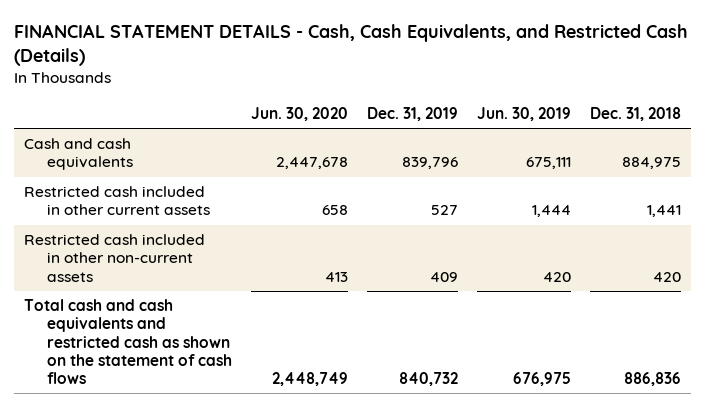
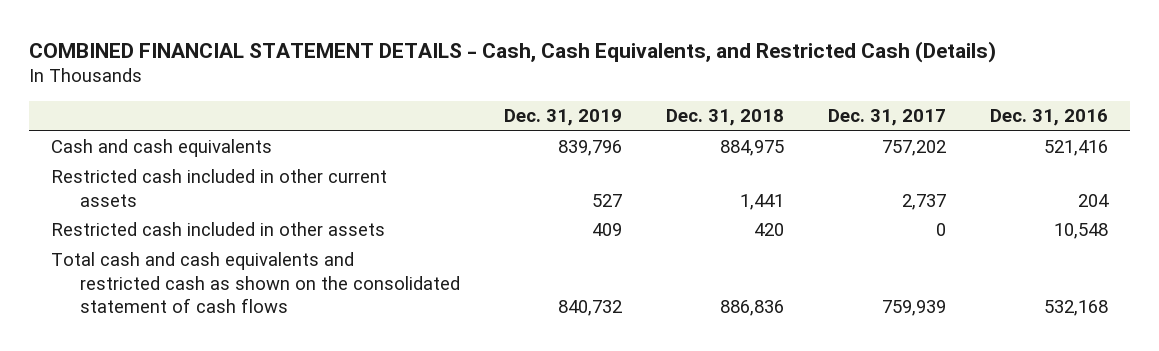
- FINANCIAL STATEMENT DETAILS - Cash, Cash Equivalents, and Restricted Cash (Details)
+ COMBINED FINANCIAL STATEMENT DETAILS - Cash, Cash Equivalents, and Restricted Cash (Details)
- | Jun. 30, 2020 | Dec. 31, 2019 | Jun. 30, 2019 | Dec. 31, 2018
+ | Dec. 31, 2019 | Dec. 31, 2018 | Dec. 31, 2017 | Dec. 31, 2016
- Restricted cash included in other non-current assets | 413 | 409 | 420 | 420
- Total cash and cash equivalents and restricted cash as shown on the statement of cash flows | 2,448,749 | 840,732 | 676,975 | 886,836
+ Restricted cash included in other assets | 409 | 420 | 0 | 10,548
+ Total cash and cash equivalents and restricted cash as shown on the consolidated statement of cash flows | 840,732 | 886,836 | 759,939 | 532,168

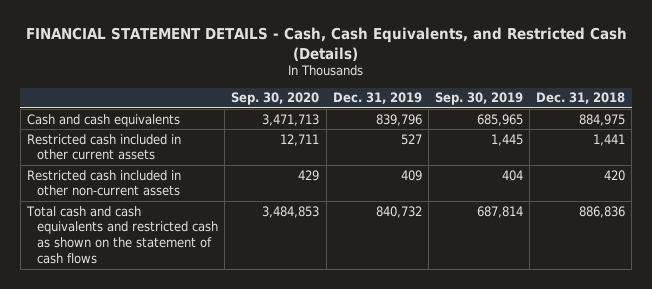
- COMBINED FINANCIAL STATEMENT DETAILS - Cash, Cash Equivalents, and Restricted Cash (Details)
+ FINANCIAL STATEMENT DETAILS - Cash, Cash Equivalents, and Restricted Cash (Details)
- | Dec. 31, 2019 | Dec. 31, 2018 | Dec. 31, 2017 | Dec. 31, 2016
+ | Sep. 30, 2020 | Dec. 31, 2019 | Sep. 30, 2019 | Dec. 31, 2018
- Restricted cash included in other assets | 409 | 420 | 0 | 10,548
- Total cash and cash equivalents and restricted cash as shown on the consolidated statement of cash flows | 840,732 | 886,836 | 759,939 | 532,168
+ Restricted cash included in other non-current assets | 429 | 409 | 404 | 420
+ Total cash and cash equivalents and restricted cash as shown on the statement of cash flows | 3,484,853 | 840,732 | 687,814 | 886,836

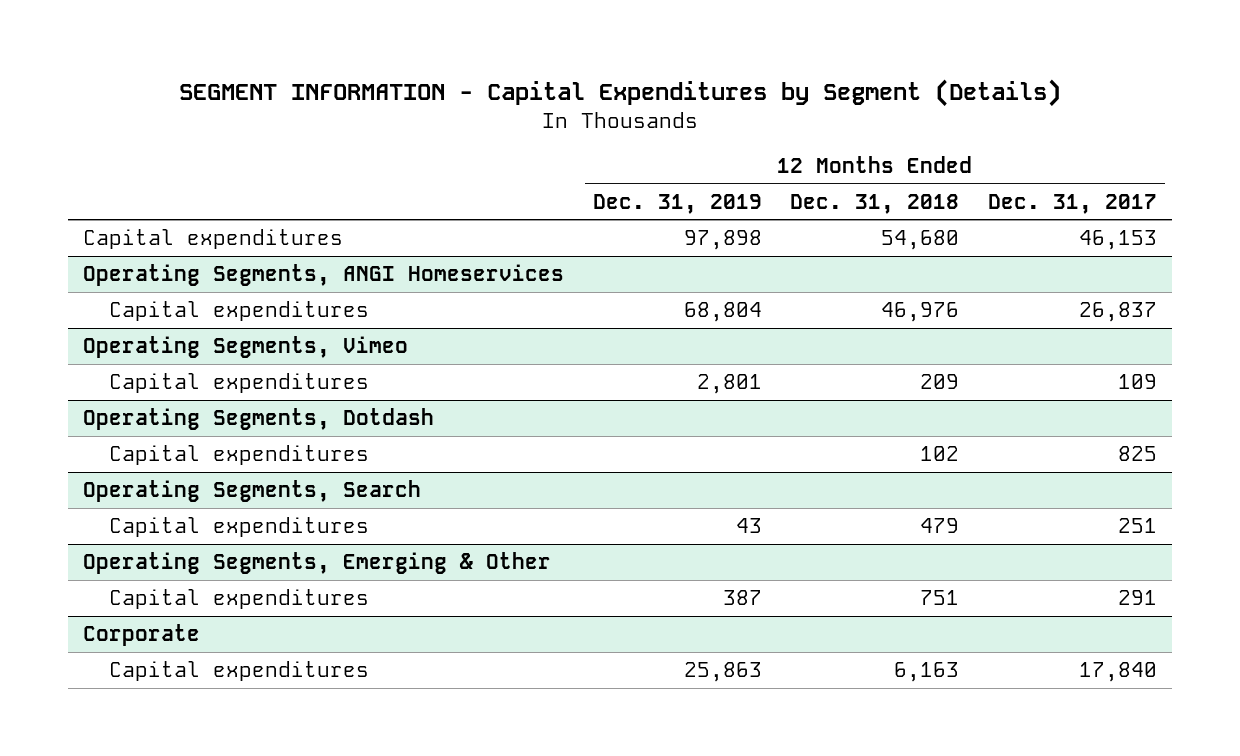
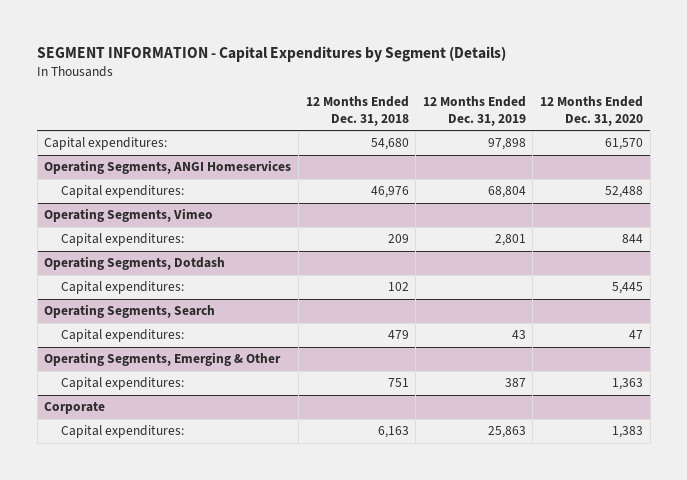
- | 12 Months Ended Dec. 31, 2019 | 12 Months Ended Dec. 31, 2018 | 12 Months Ended Dec. 31, 2017
+ | 12 Months Ended Dec. 31, 2018 | 12 Months Ended Dec. 31, 2019 | 12 Months Ended Dec. 31, 2020
- Capital expenditures | 97,898 | 54,680 | 46,153
+ Capital expenditures: | 54,680 | 97,898 | 61,570
@ Operating Segments, ANGI Homeservices
- Capital expenditures | 68,804 | 46,976 | 26,837
+ Capital expenditures: | 46,976 | 68,804 | 52,488
@ Operating Segments, Vimeo
- Capital expenditures | 2,801 | 209 | 109
+ Capital expenditures: | 209 | 2,801 | 844
@ Operating Segments, Dotdash
- Capital expenditures | | 102 | 825
+ Capital expenditures: | 102 | | 5,445
@ Operating Segments, Search
- Capital expenditures | 43 | 479 | 251
+ Capital expenditures: | 479 | 43 | 47
@ Operating Segments, Emerging & Other
- Capital expenditures | 387 | 751 | 291
+ Capital expenditures: | 751 | 387 | 1,363
@ Corporate
- Capital expenditures | 25,863 | 6,163 | 17,840
+ Capital expenditures: | 6,163 | 25,863 | 1,383

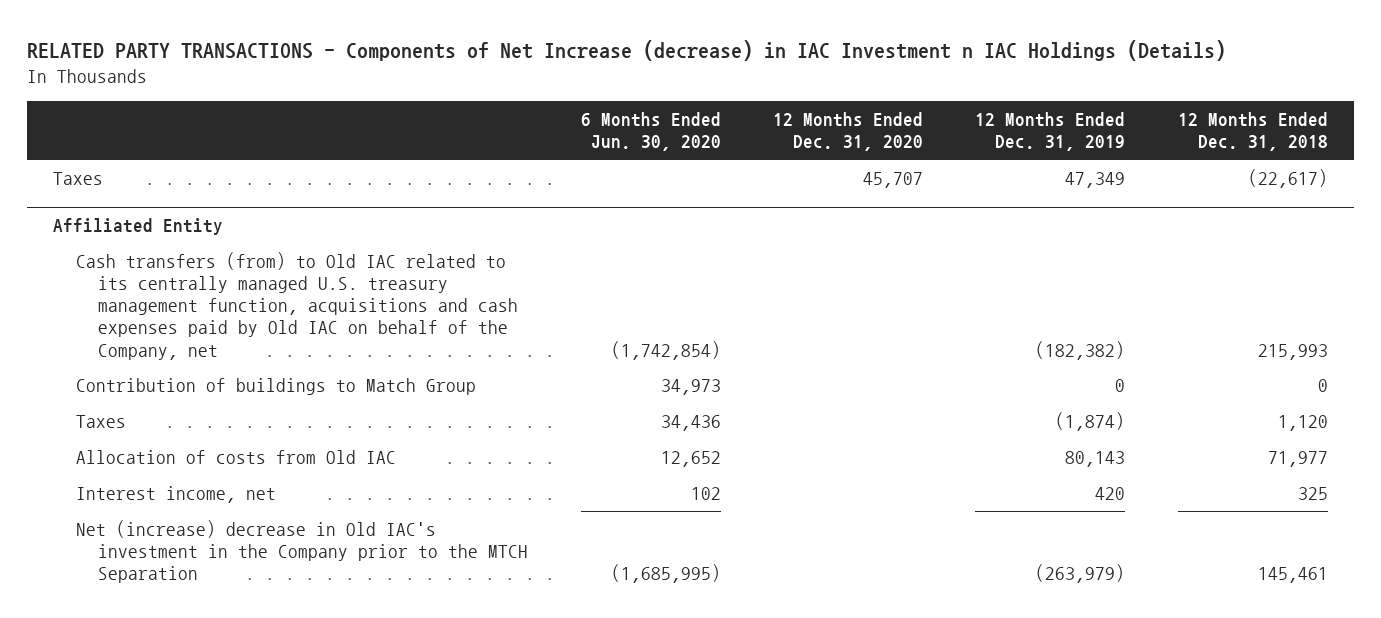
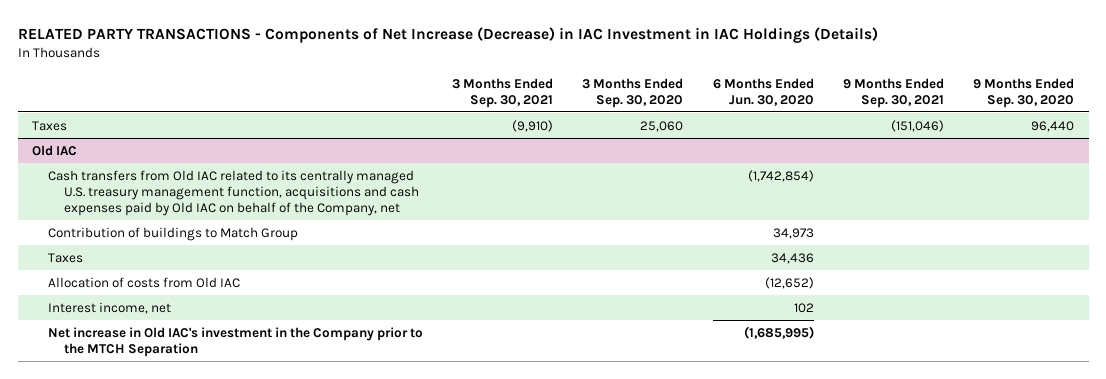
- RELATED PARTY TRANSACTIONS - Components of Net Increase (decrease) in IAC Investment n IAC Holdings (Details)
+ RELATED PARTY TRANSACTIONS - Components of Net Increase (Decrease) in IAC Investment in IAC Holdings (Details)
- | 6 Months Ended Jun. 30, 2020 | 12 Months Ended Dec. 31, 2020 | 12 Months Ended Dec. 31, 2019 | 12 Months Ended Dec. 31, 2018
+ | 3 Months Ended Sep. 30, 2021 | 3 Months Ended Sep. 30, 2020 | 6 Months Ended Jun. 30, 2020 | 9 Months Ended Sep. 30, 2021 | 9 Months Ended Sep. 30, 2020
- Affiliated Entity
- Cash transfers (from) to Old IAC related to its centrally managed U.S. treasury management function, acquisitions and cash expenses paid by Old IAC on behalf of the Company, net | (1,742,854) | | (182,382) | 215,993
+ Old IAC
+ Cash transfers from Old IAC related to its centrally managed U.S. treasury management function, acquisitions and cash expenses paid by Old IAC on behalf of the Company, net | | | (1,742,854) | |
- Allocation of costs from Old IAC | 12,652 | | 80,143 | 71,977
+ Allocation of costs from Old IAC | | | (12,652) | |
- Net (increase) decrease in Old IAC's investment in the Company prior to the MTCH Separation | (1,685,995) | | (263,979) | 145,461
+ Net increase in Old IAC's investment in the Company prior to the MTCH Separation | | | (1,685,995) | |

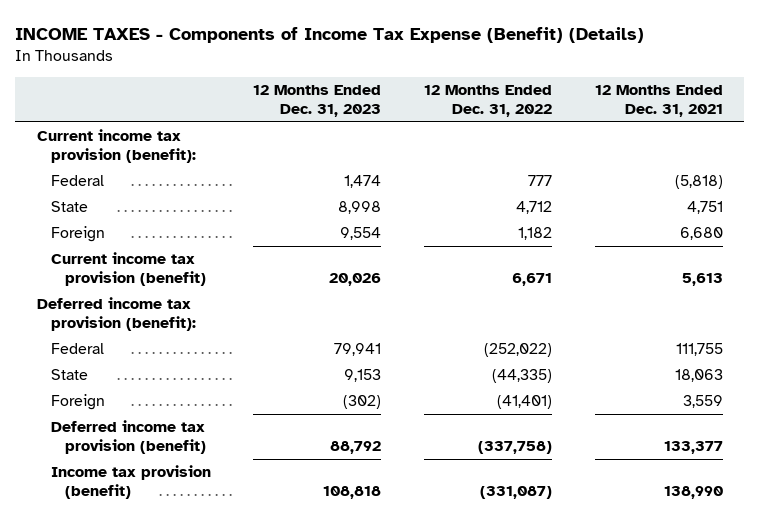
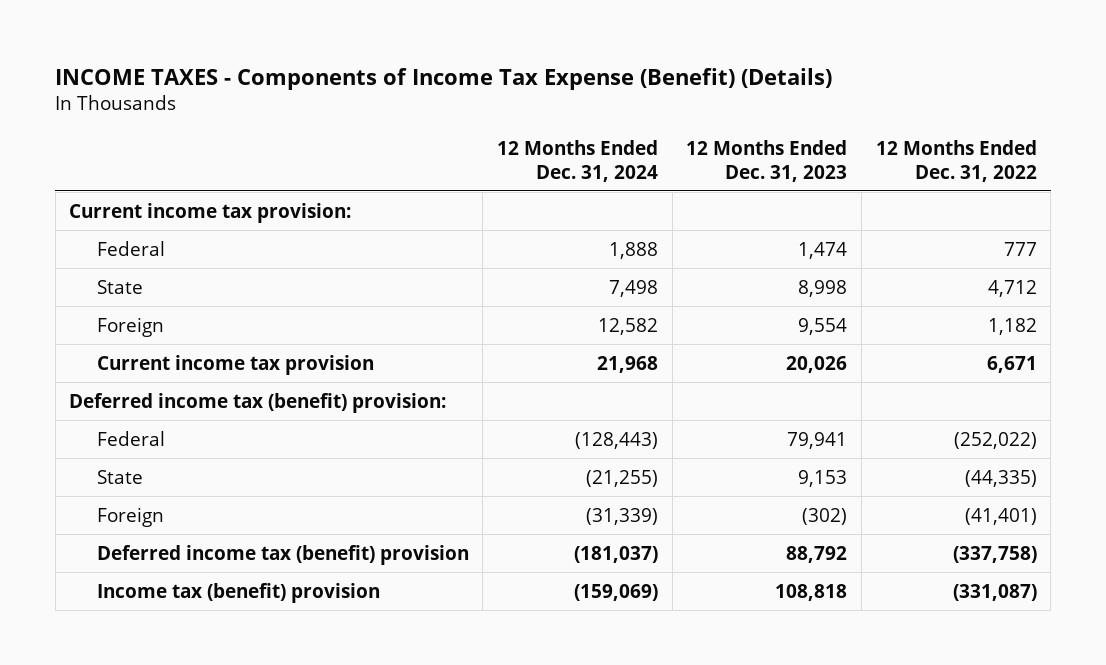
- | 12 Months Ended Dec. 31, 2023 | 12 Months Ended Dec. 31, 2022 | 12 Months Ended Dec. 31, 2021
+ | 12 Months Ended Dec. 31, 2024 | 12 Months Ended Dec. 31, 2023 | 12 Months Ended Dec. 31, 2022
- Current income tax provision (benefit):
+ Current income tax provision:
- Current income tax provision (benefit) | 20,026 | 6,671 | 5,613
- Deferred income tax provision (benefit):
+ Current income tax provision | 21,968 | 20,026 | 6,671
+ Deferred income tax (benefit) provision:
- Deferred income tax provision (benefit) | 88,792 | (337,758) | 133,377
- Income tax provision (benefit) | 108,818 | (331,087) | 138,990
+ Deferred income tax (benefit) provision | (181,037) | 88,792 | (337,758)
+ Income tax (benefit) provision | (159,069) | 108,818 | (331,087)

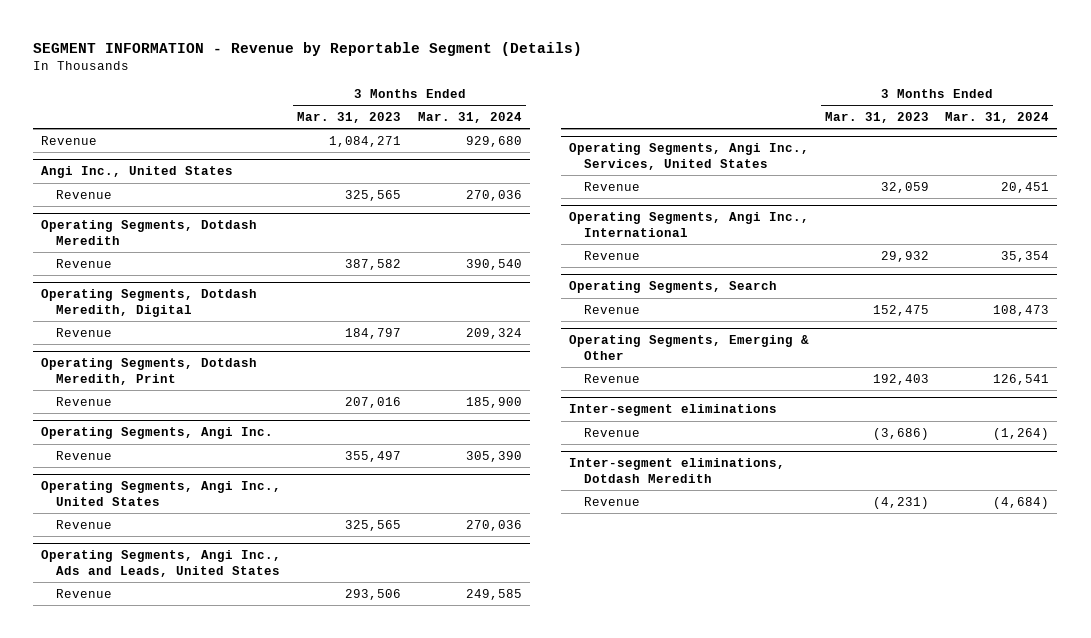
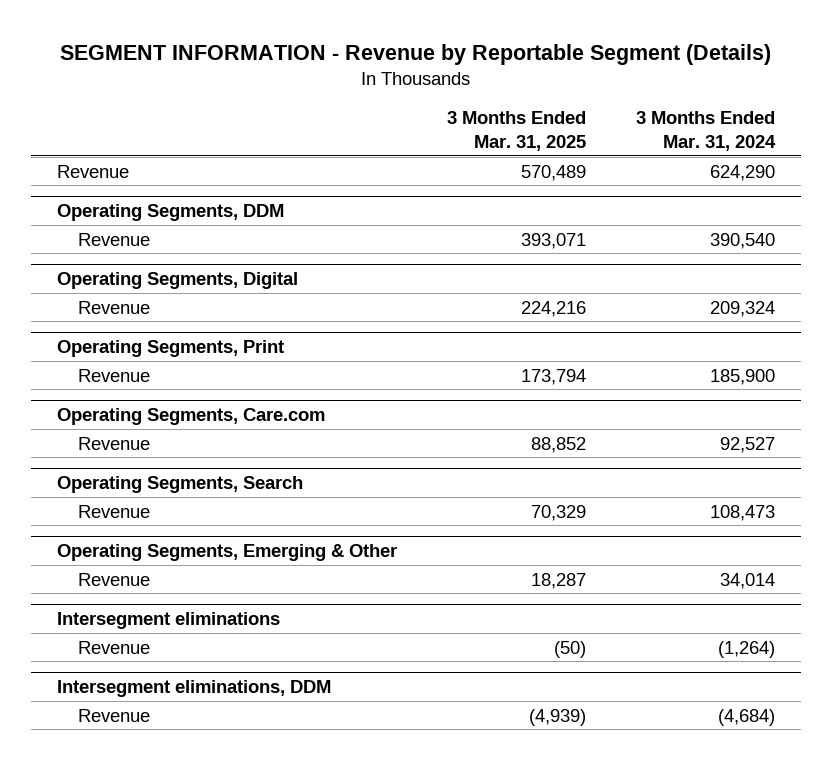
- | 3 Months Ended Mar. 31, 2023 | 3 Months Ended Mar. 31, 2024
+ | 3 Months Ended Mar. 31, 2025 | 3 Months Ended Mar. 31, 2024
- Revenue | 1,084,271 | 929,680
- Angi Inc., United States
- Revenue | 325,565 | 270,036
- Operating Segments, Dotdash Meredith
+ Revenue | 570,489 | 624,290
+ Operating Segments, DDM
- Operating Segments, Dotdash Meredith, Digital
+ Operating Segments, Digital
- Operating Segments, Dotdash Meredith, Print
+ Operating Segments, Print
- Operating Segments, Angi Inc.
- Revenue | 355,497 | 305,390
- Operating Segments, Angi Inc., United States
- Revenue | 325,565 | 270,036
- Operating Segments, Angi Inc., Ads and Leads, United States
- Revenue | 293,506 | 249,585
- Operating Segments, Angi Inc., Services, United States
- Revenue | 32,059 | 20,451
- Operating Segments, Angi Inc., International
- Revenue | 29,932 | 35,354
+ Operating Segments, Care.com
+ Revenue | 88,852 | 92,527
@ Operating Segments, Emerging & Other
- Revenue | 192,403 | 126,541
- Inter-segment eliminations
@ Operating Segments, Emerging & Other
+ Revenue | 18,287 | 34,014
+ Intersegment eliminations
- Inter-segment eliminations, Dotdash Meredith
+ Intersegment eliminations, DDM

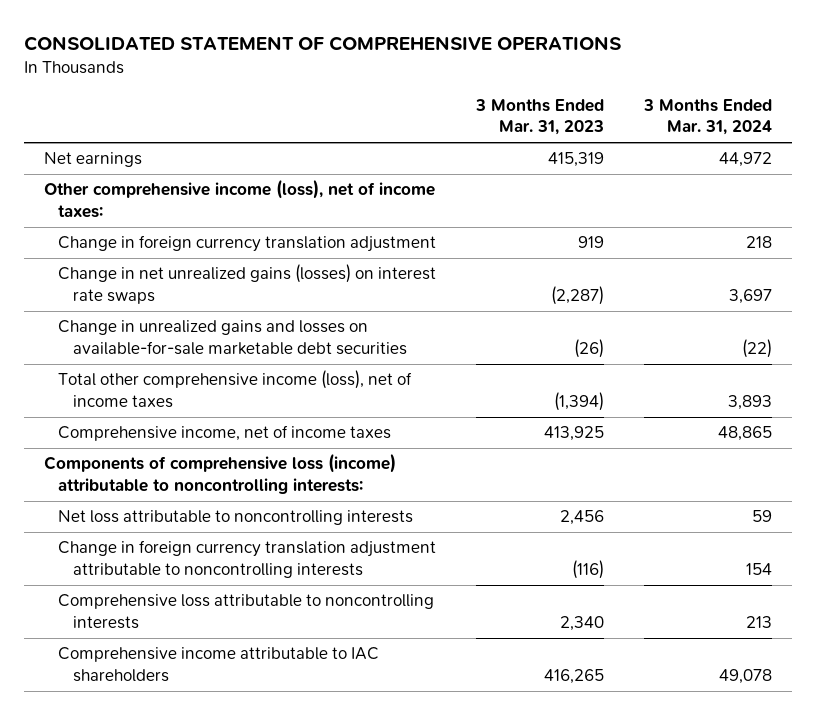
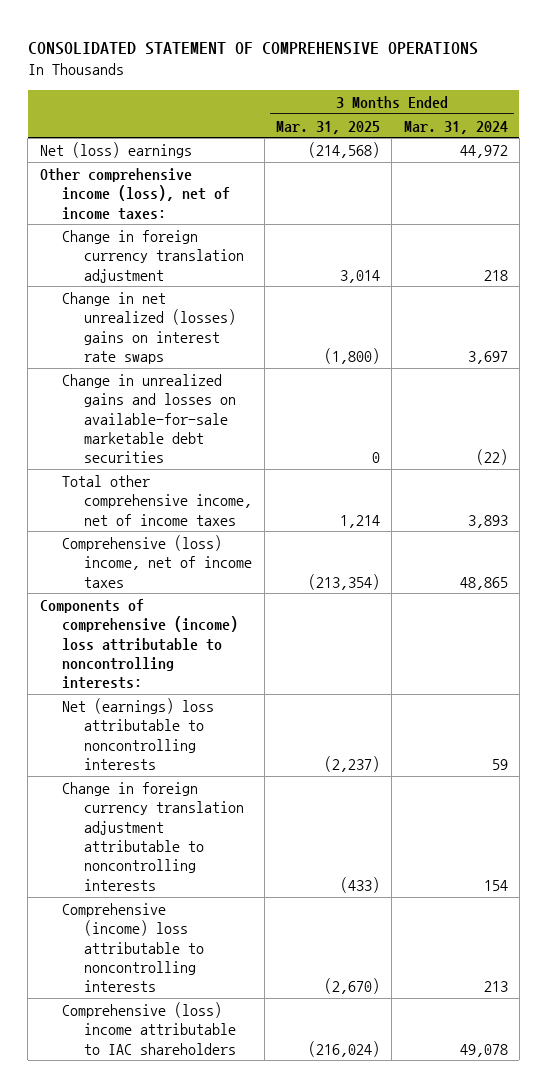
- | 3 Months Ended Mar. 31, 2023 | 3 Months Ended Mar. 31, 2024
+ | 3 Months Ended Mar. 31, 2025 | 3 Months Ended Mar. 31, 2024
- Net earnings | 415,319 | 44,972
+ Net (loss) earnings | (214,568) | 44,972
- Change in net unrealized gains (losses) on interest rate swaps | (2,287) | 3,697
+ Change in net unrealized (losses) gains on interest rate swaps | (1,800) | 3,697
- Total other comprehensive income (loss), net of income taxes | (1,394) | 3,893
- Comprehensive income, net of income taxes | 413,925 | 48,865
- Components of comprehensive loss (income) attributable to noncontrolling interests:
- Net loss attributable to noncontrolling interests | 2,456 | 59
+ Total other comprehensive income, net of income taxes | 1,214 | 3,893
+ Comprehensive (loss) income, net of income taxes | (213,354) | 48,865
+ Components of comprehensive (income) loss attributable to noncontrolling interests:
+ Net (earnings) loss attributable to noncontrolling interests | (2,237) | 59
- Comprehensive loss attributable to noncontrolling interests | 2,340 | 213
- Comprehensive income attributable to IAC shareholders | 416,265 | 49,078
+ Comprehensive (income) loss attributable to noncontrolling interests | (2,670) | 213
+ Comprehensive (loss) income attributable to IAC shareholders | (216,024) | 49,078

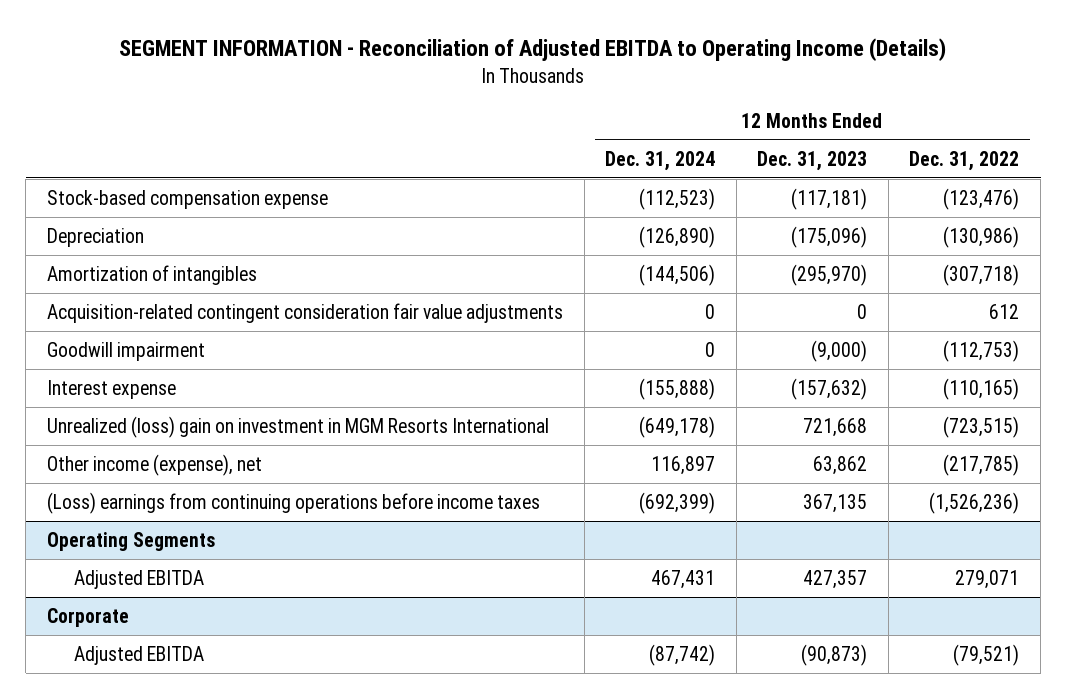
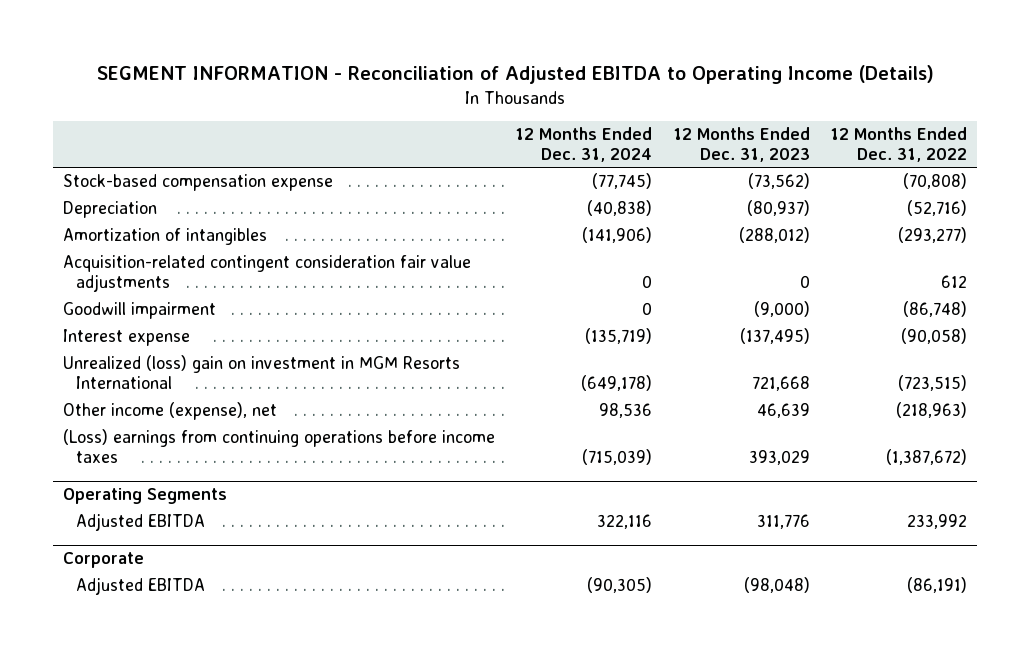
- Stock-based compensation expense | (112,523) | (117,181) | (123,476)
- Depreciation | (126,890) | (175,096) | (130,986)
- Amortization of intangibles | (144,506) | (295,970) | (307,718)
+ Stock-based compensation expense | (77,745) | (73,562) | (70,808)
+ Depreciation | (40,838) | (80,937) | (52,716)
+ Amortization of intangibles | (141,906) | (288,012) | (293,277)
- Goodwill impairment | 0 | (9,000) | (112,753)
- Interest expense | (155,888) | (157,632) | (110,165)
+ Goodwill impairment | 0 | (9,000) | (86,748)
+ Interest expense | (135,719) | (137,495) | (90,058)
- Other income (expense), net | 116,897 | 63,862 | (217,785)
- (Loss) earnings from continuing operations before income taxes | (692,399) | 367,135 | (1,526,236)
+ Other income (expense), net | 98,536 | 46,639 | (218,963)
+ (Loss) earnings from continuing operations before income taxes | (715,039) | 393,029 | (1,387,672)
@ Operating Segments
- Adjusted EBITDA | 467,431 | 427,357 | 279,071
+ Adjusted EBITDA | 322,116 | 311,776 | 233,992
@ Corporate
- Adjusted EBITDA | (87,742) | (90,873) | (79,521)
+ Adjusted EBITDA | (90,305) | (98,048) | (86,191)

